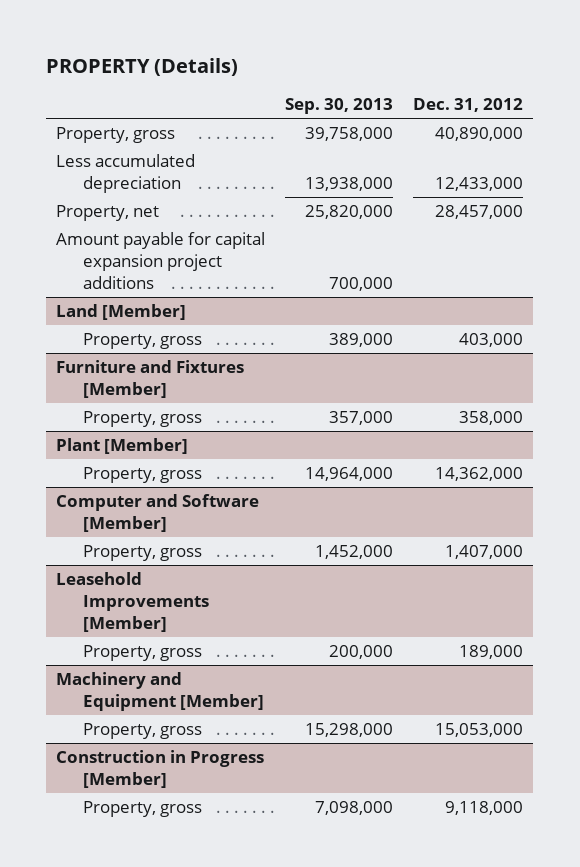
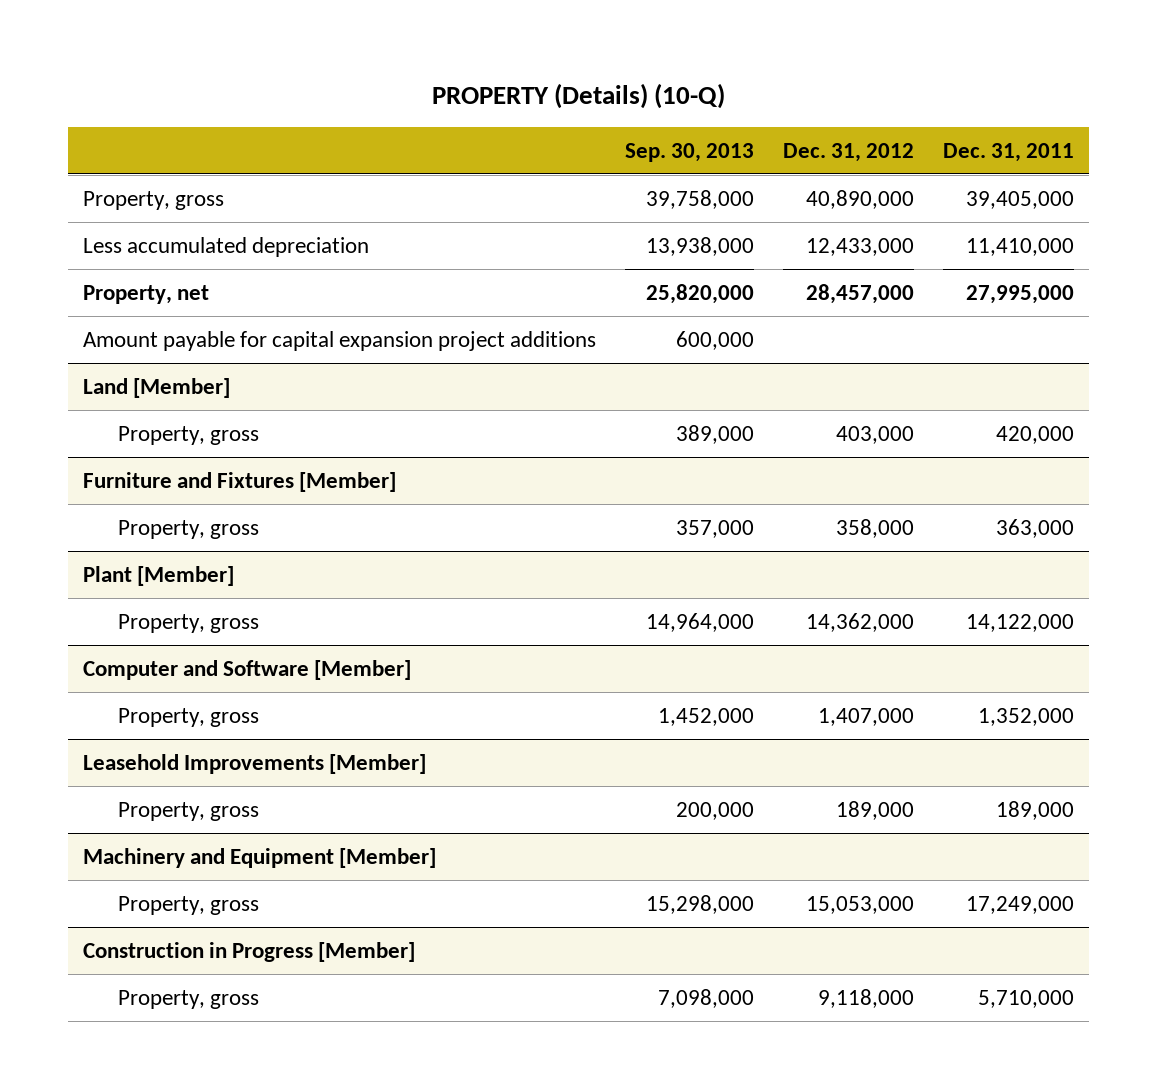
- PROPERTY (Details)
+ PROPERTY (Details) (10-Q)
- | Sep. 30, 2013 | Dec. 31, 2012
+ | Sep. 30, 2013 | Dec. 31, 2012 | Dec. 31, 2011
- Amount payable for capital expansion project additions | 700,000 |
+ Amount payable for capital expansion project additions | 600,000 | |

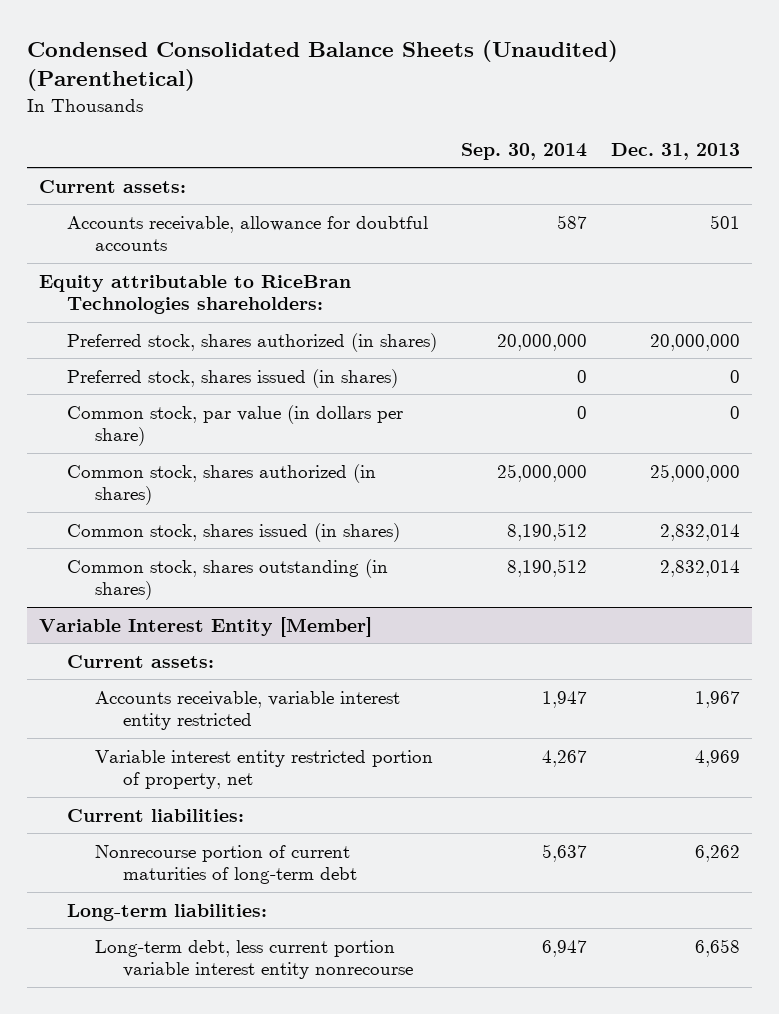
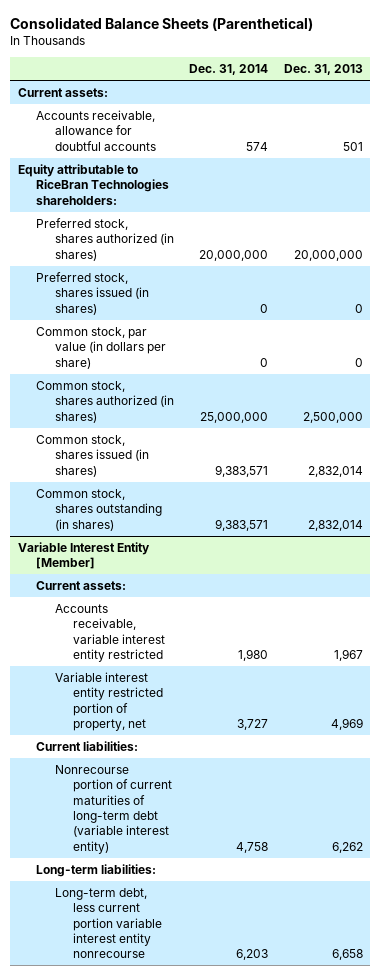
- Condensed Consolidated Balance Sheets (Unaudited) (Parenthetical)
+ Consolidated Balance Sheets (Parenthetical)
- | Sep. 30, 2014 | Dec. 31, 2013
+ | Dec. 31, 2014 | Dec. 31, 2013
- Common stock, shares authorized (in shares) | 25,000,000 | 25,000,000
+ Common stock, shares authorized (in shares) | 25,000,000 | 2,500,000
@ Variable Interest Entity [Member]
- Nonrecourse portion of current maturities of long-term debt | 5,637 | 6,262
+ Nonrecourse portion of current maturities of long-term debt (variable interest entity) | 4,758 | 6,262

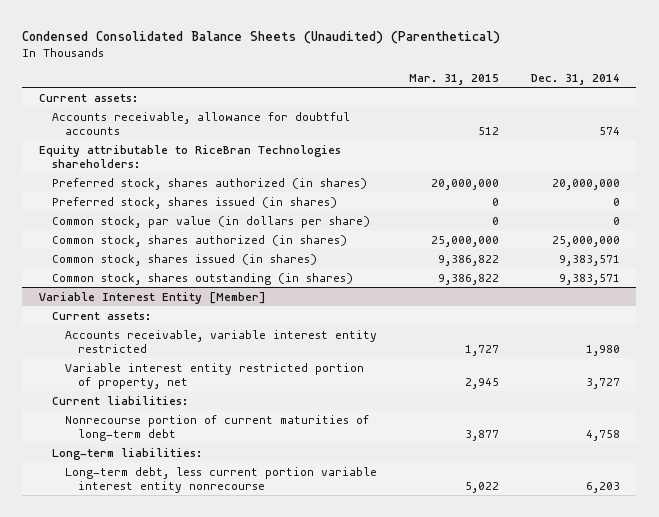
- Consolidated Balance Sheets (Parenthetical)
+ Condensed Consolidated Balance Sheets (Unaudited) (Parenthetical)
- | Dec. 31, 2014 | Dec. 31, 2013
+ | Mar. 31, 2015 | Dec. 31, 2014
@ Variable Interest Entity [Member]
- Nonrecourse portion of current maturities of long-term debt (variable interest entity) | 4,758 | 6,262
+ Nonrecourse portion of current maturities of long-term debt | 3,877 | 4,758

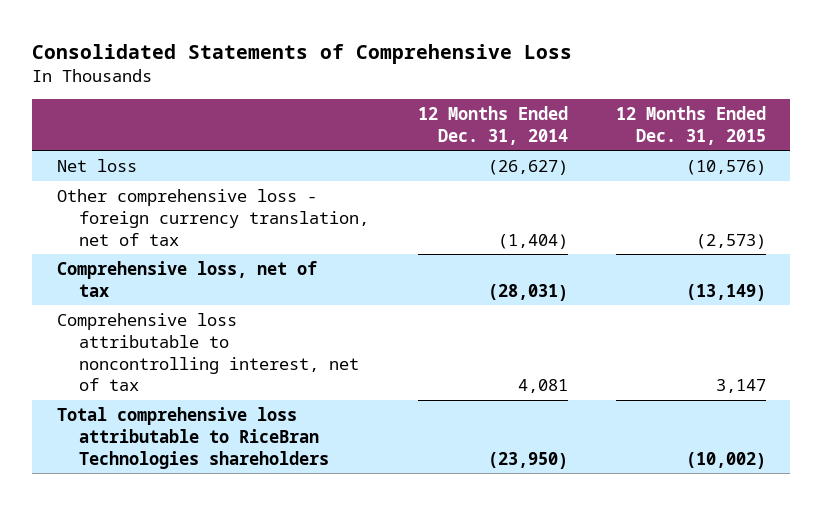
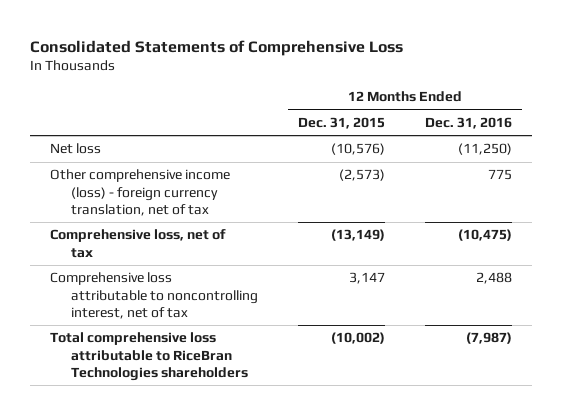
- | 12 Months Ended Dec. 31, 2014 | 12 Months Ended Dec. 31, 2015
+ | 12 Months Ended Dec. 31, 2015 | 12 Months Ended Dec. 31, 2016
- Other comprehensive loss - foreign currency translation, net of tax | (1,404) | (2,573)
+ Other comprehensive income (loss) - foreign currency translation, net of tax | (2,573) | 775

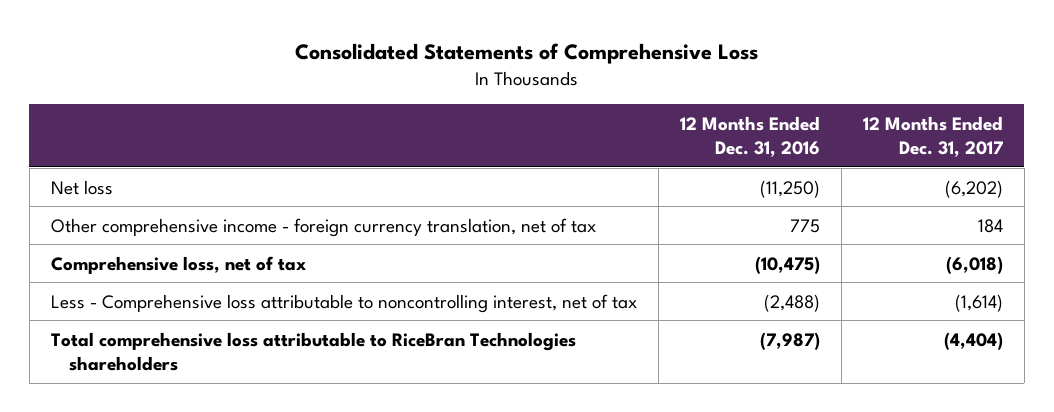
- | 12 Months Ended Dec. 31, 2015 | 12 Months Ended Dec. 31, 2016
+ | 12 Months Ended Dec. 31, 2016 | 12 Months Ended Dec. 31, 2017
- Other comprehensive income (loss) - foreign currency translation, net of tax | (2,573) | 775
+ Other comprehensive income - foreign currency translation, net of tax | 775 | 184
- Comprehensive loss attributable to noncontrolling interest, net of tax | 3,147 | 2,488
+ Less - Comprehensive loss attributable to noncontrolling interest, net of tax | (2,488) | (1,614)

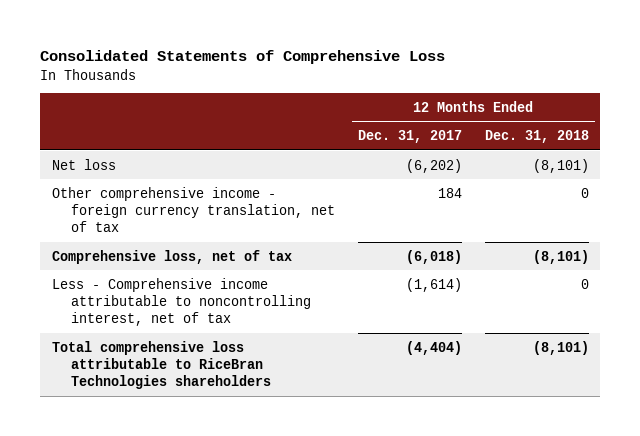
- | 12 Months Ended Dec. 31, 2016 | 12 Months Ended Dec. 31, 2017
+ | 12 Months Ended Dec. 31, 2017 | 12 Months Ended Dec. 31, 2018
- Less - Comprehensive loss attributable to noncontrolling interest, net of tax | (2,488) | (1,614)
+ Less - Comprehensive income attributable to noncontrolling interest, net of tax | (1,614) | 0

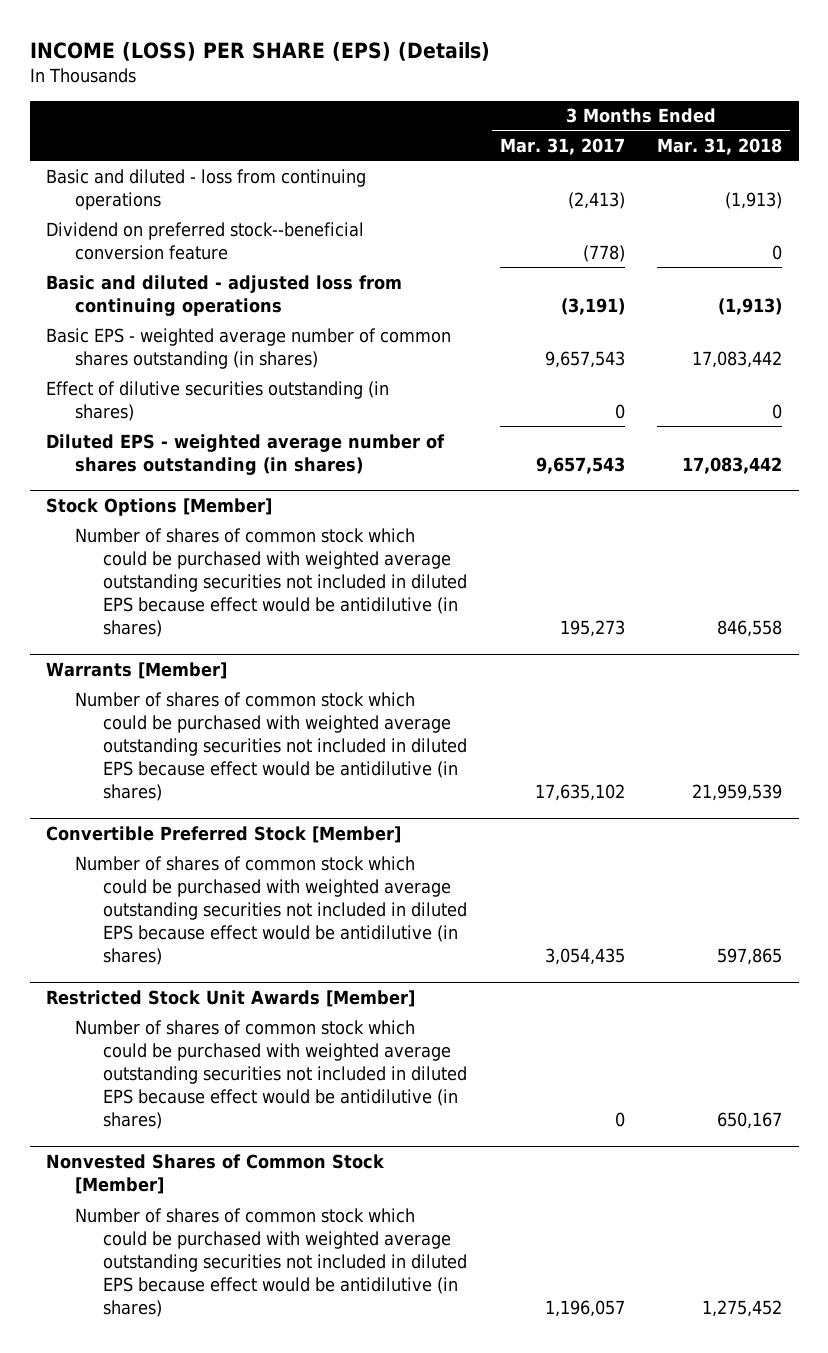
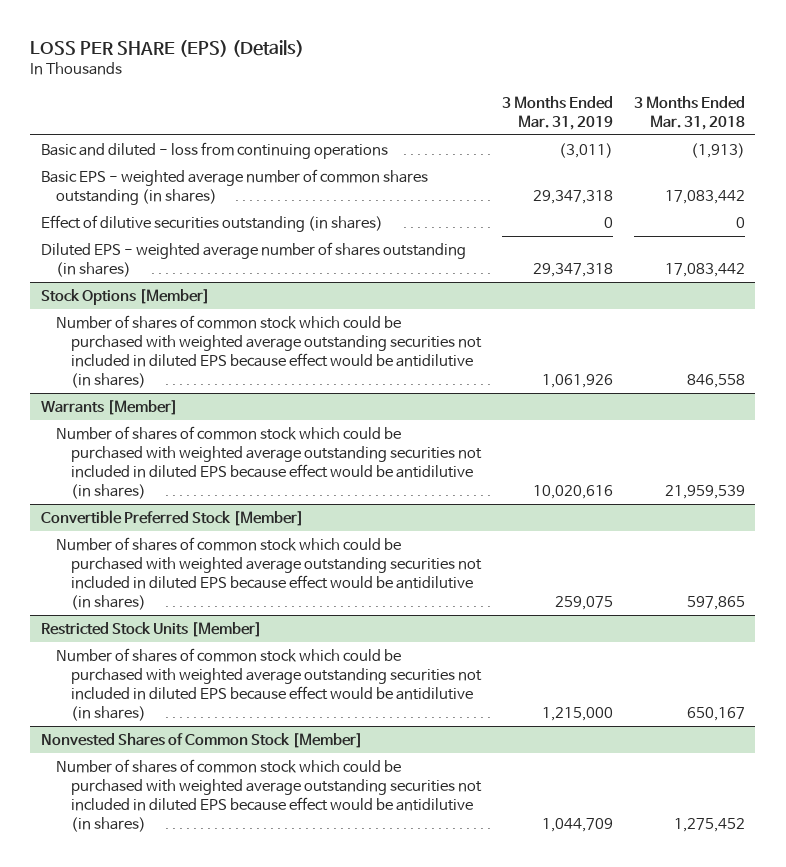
- INCOME (LOSS) PER SHARE (EPS) (Details)
+ LOSS PER SHARE (EPS) (Details)
- | 3 Months Ended Mar. 31, 2017 | 3 Months Ended Mar. 31, 2018
+ | 3 Months Ended Mar. 31, 2019 | 3 Months Ended Mar. 31, 2018
- Dividend on preferred stock--beneficial conversion feature | (778) | 0
- Basic and diluted - adjusted loss from continuing operations | (3,191) | (1,913)
- Restricted Stock Unit Awards [Member]
+ Restricted Stock Units [Member]

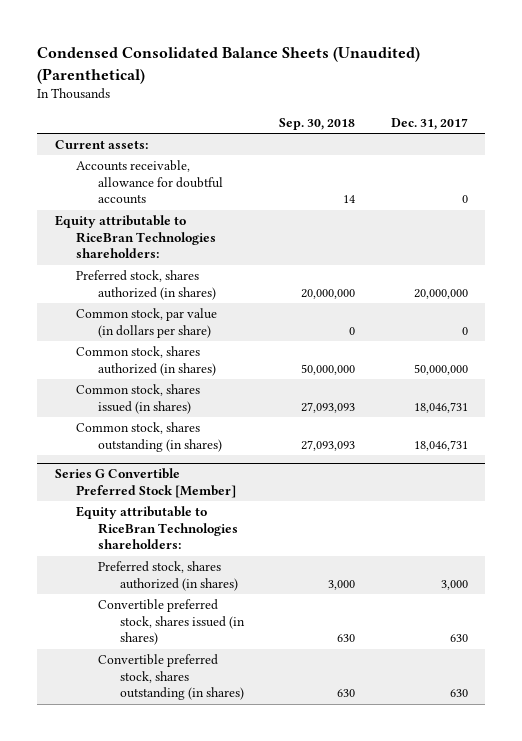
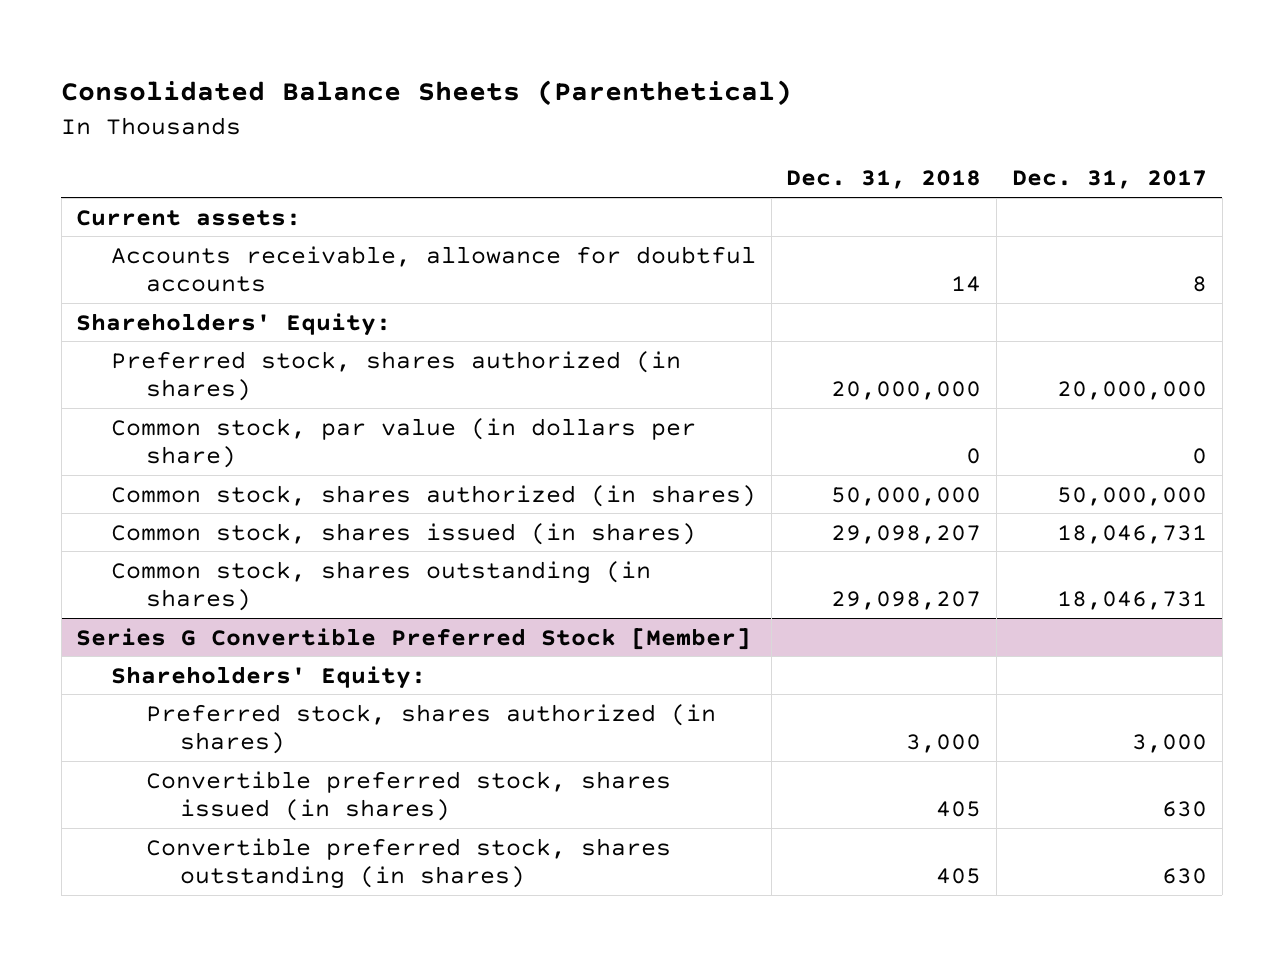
- Condensed Consolidated Balance Sheets (Unaudited) (Parenthetical)
+ Consolidated Balance Sheets (Parenthetical)
- | Sep. 30, 2018 | Dec. 31, 2017
+ | Dec. 31, 2018 | Dec. 31, 2017
- Accounts receivable, allowance for doubtful accounts | 14 | 0
- Equity attributable to RiceBran Technologies shareholders:
+ Accounts receivable, allowance for doubtful accounts | 14 | 8
+ Shareholders' Equity:
@ Series G Convertible Preferred Stock [Member]
- Equity attributable to RiceBran Technologies shareholders:
+ Shareholders' Equity:

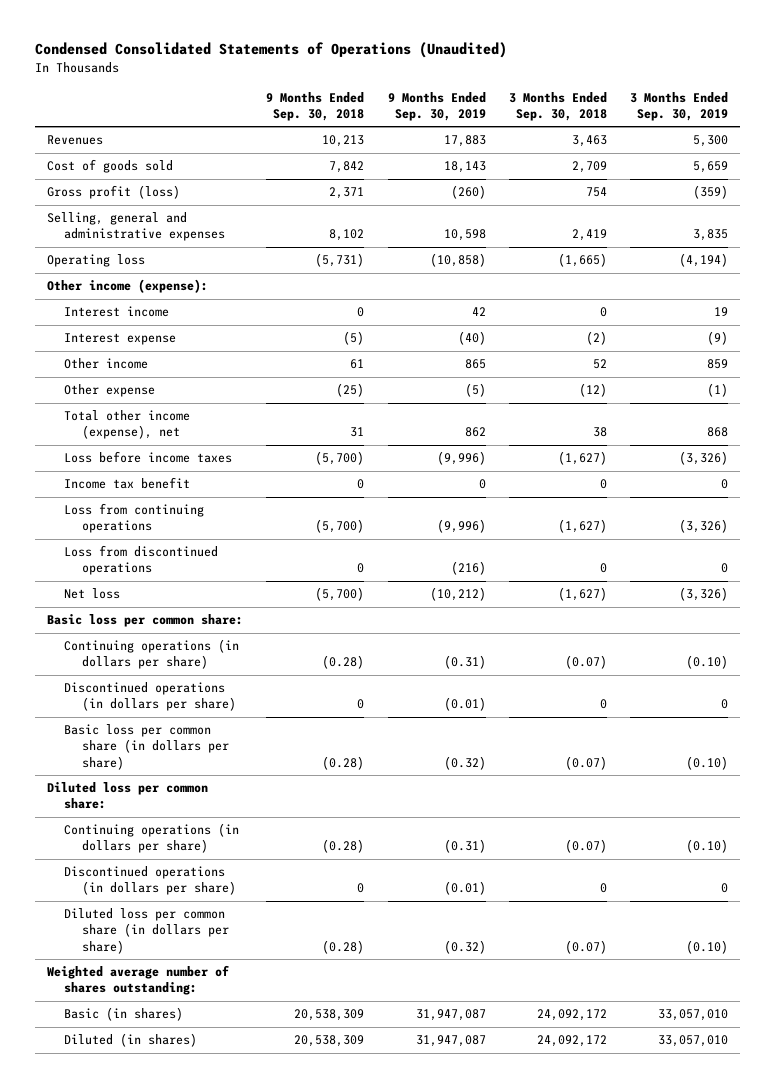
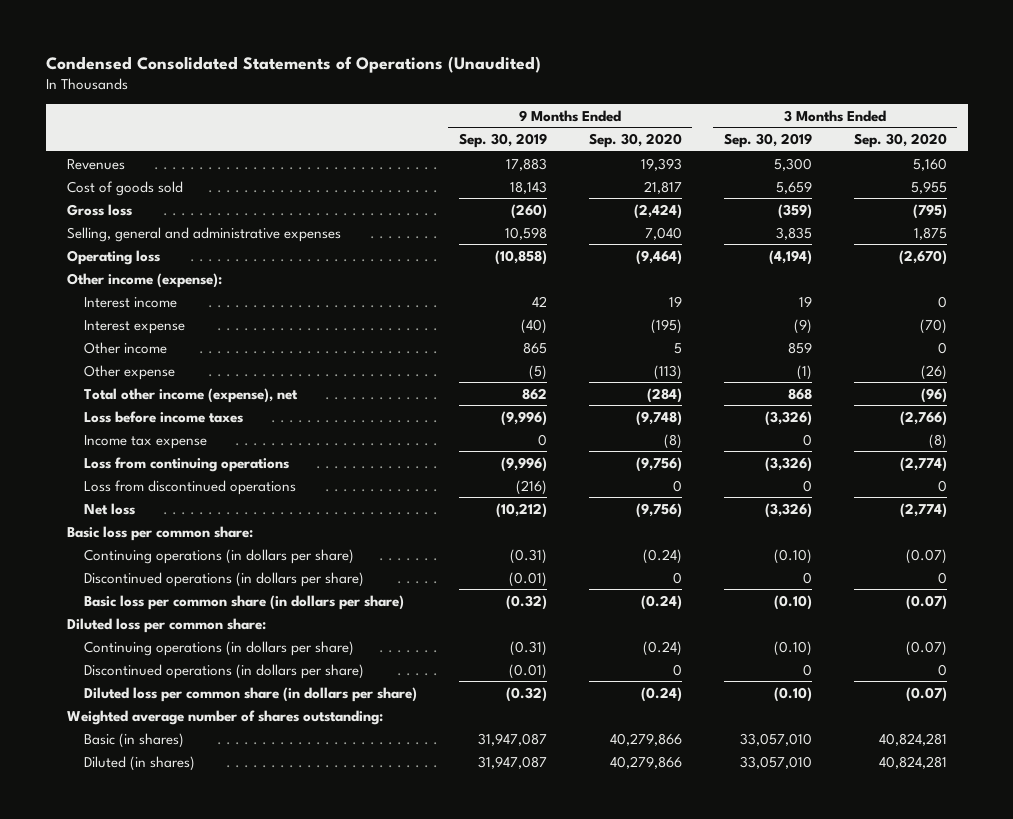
- | 9 Months Ended Sep. 30, 2018 | 9 Months Ended Sep. 30, 2019 | 3 Months Ended Sep. 30, 2018 | 3 Months Ended Sep. 30, 2019
+ | 9 Months Ended Sep. 30, 2019 | 9 Months Ended Sep. 30, 2020 | 3 Months Ended Sep. 30, 2019 | 3 Months Ended Sep. 30, 2020
- Gross profit (loss) | 2,371 | (260) | 754 | (359)
+ Gross loss | (260) | (2,424) | (359) | (795)
- Income tax benefit | 0 | 0 | 0 | 0
+ Income tax expense | 0 | (8) | 0 | (8)

